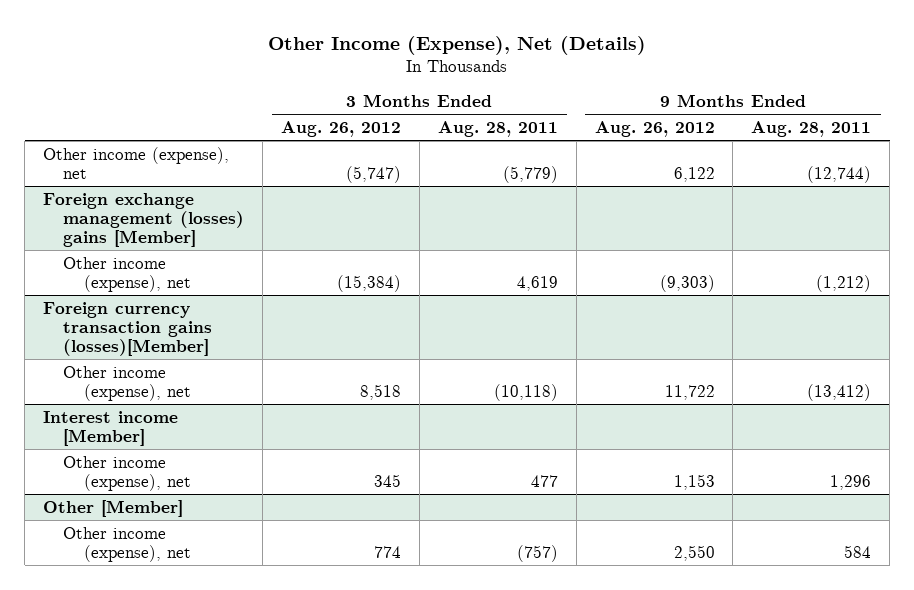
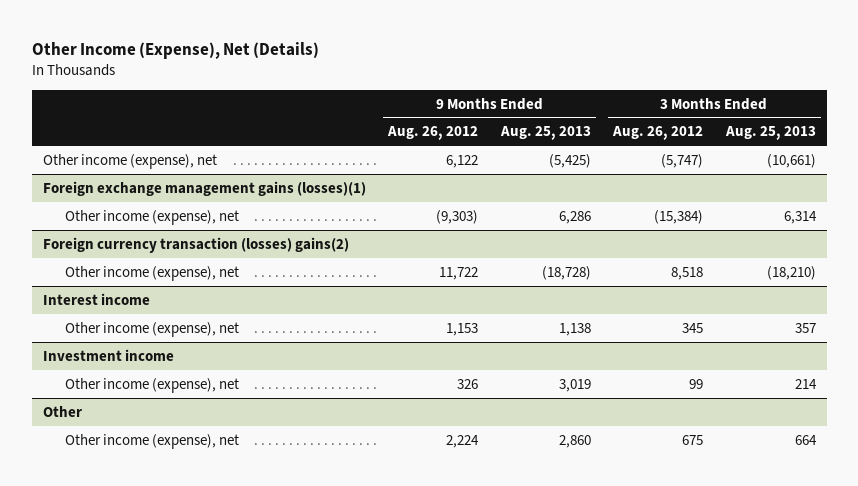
- | 3 Months Ended Aug. 26, 2012 | 3 Months Ended Aug. 28, 2011 | 9 Months Ended Aug. 26, 2012 | 9 Months Ended Aug. 28, 2011
+ | 9 Months Ended Aug. 26, 2012 | 9 Months Ended Aug. 25, 2013 | 3 Months Ended Aug. 26, 2012 | 3 Months Ended Aug. 25, 2013
- Foreign exchange management (losses) gains [Member]
+ Foreign exchange management gains (losses)(1)
- Foreign currency transaction gains (losses)[Member]
+ Foreign currency transaction (losses) gains(2)
- Interest income [Member]
+ Interest income
- Other [Member]
- Other income (expense), net | 774 | (757) | 2,550 | 584
+ Investment income
+ Other income (expense), net | 326 | 3,019 | 99 | 214
+ Other
+ Other income (expense), net | 2,224 | 2,860 | 675 | 664

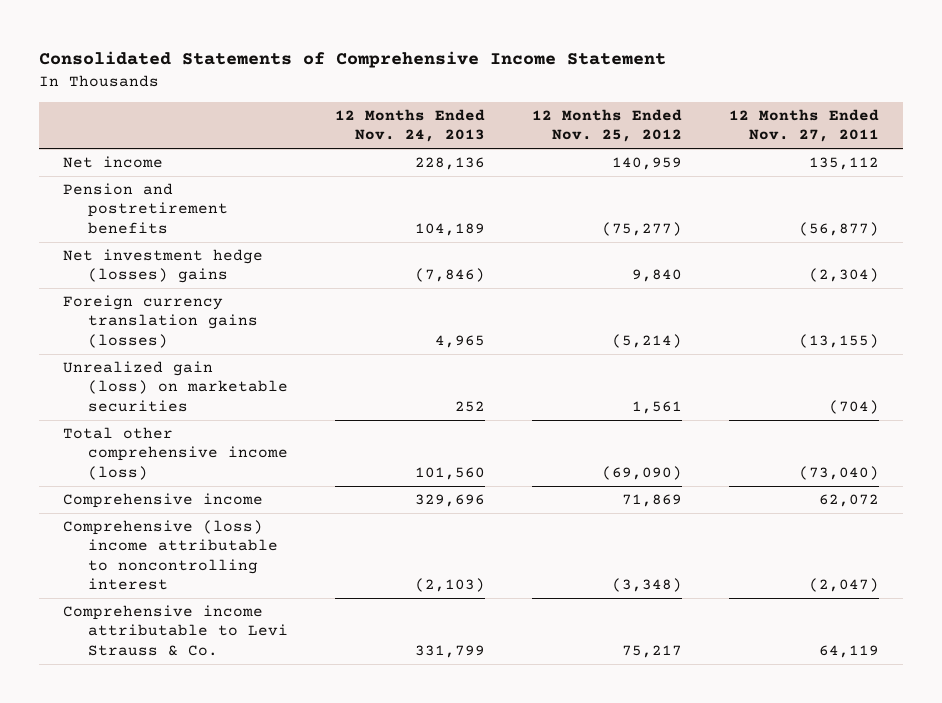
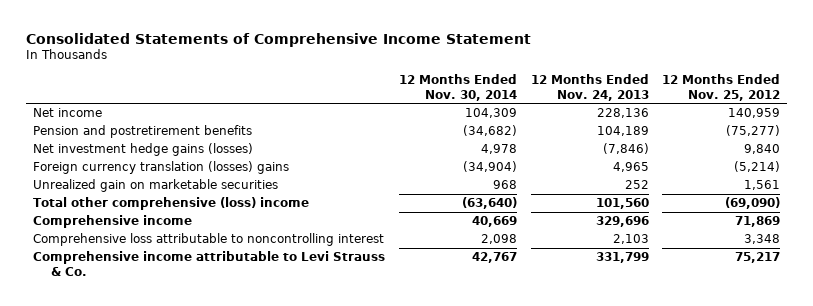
- | 12 Months Ended Nov. 24, 2013 | 12 Months Ended Nov. 25, 2012 | 12 Months Ended Nov. 27, 2011
+ | 12 Months Ended Nov. 30, 2014 | 12 Months Ended Nov. 24, 2013 | 12 Months Ended Nov. 25, 2012
- Net investment hedge (losses) gains | (7,846) | 9,840 | (2,304)
- Foreign currency translation gains (losses) | 4,965 | (5,214) | (13,155)
- Unrealized gain (loss) on marketable securities | 252 | 1,561 | (704)
- Total other comprehensive income (loss) | 101,560 | (69,090) | (73,040)
+ Net investment hedge gains (losses) | 4,978 | (7,846) | 9,840
+ Foreign currency translation (losses) gains | (34,904) | 4,965 | (5,214)
+ Unrealized gain on marketable securities | 968 | 252 | 1,561
+ Total other comprehensive (loss) income | (63,640) | 101,560 | (69,090)
- Comprehensive (loss) income attributable to noncontrolling interest | (2,103) | (3,348) | (2,047)
+ Comprehensive loss attributable to noncontrolling interest | 2,098 | 2,103 | 3,348

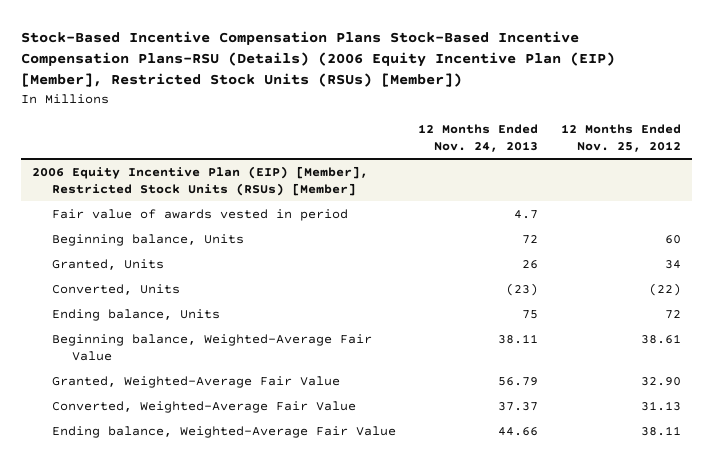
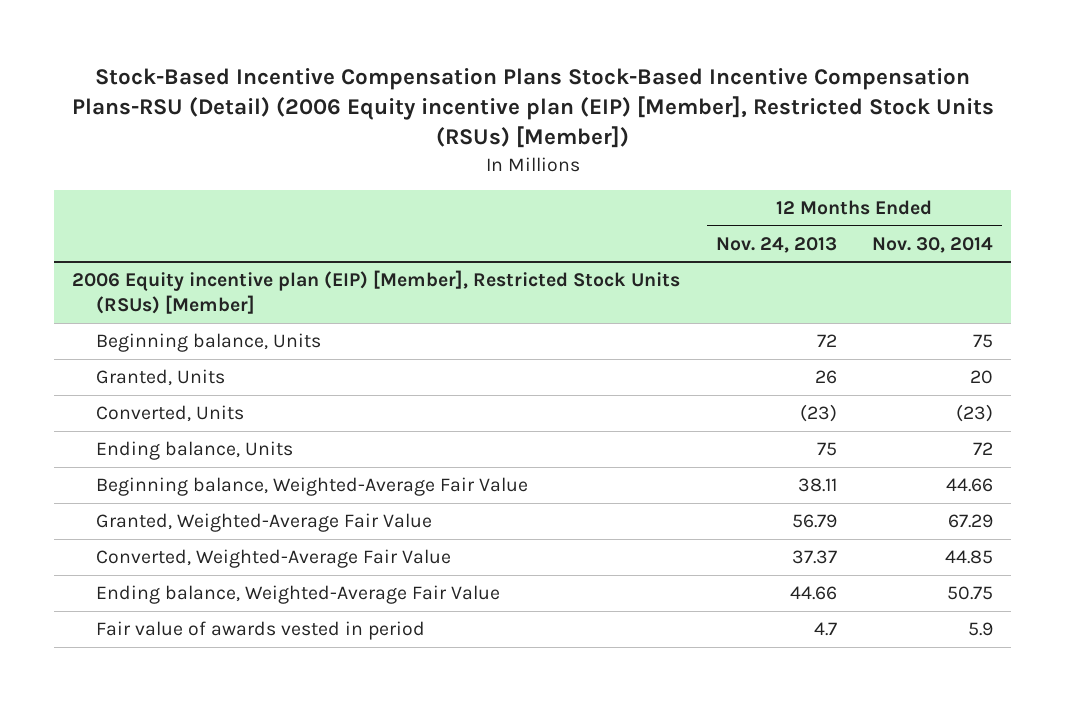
- Stock-Based Incentive Compensation Plans Stock-Based Incentive Compensation Plans-RSU (Details) (2006 Equity Incentive Plan (EIP) [Member], Restricted Stock Units (RSUs) [Member])
+ Stock-Based Incentive Compensation Plans Stock-Based Incentive Compensation Plans-RSU (Detail) (2006 Equity incentive plan (EIP) [Member], Restricted Stock Units (RSUs) [Member])
- | 12 Months Ended Nov. 24, 2013 | 12 Months Ended Nov. 25, 2012
+ | 12 Months Ended Nov. 24, 2013 | 12 Months Ended Nov. 30, 2014
- 2006 Equity Incentive Plan (EIP) [Member], Restricted Stock Units (RSUs) [Member]
- Fair value of awards vested in period | 4.7 |
+ 2006 Equity incentive plan (EIP) [Member], Restricted Stock Units (RSUs) [Member]
+ Fair value of awards vested in period | 4.7 | 5.9

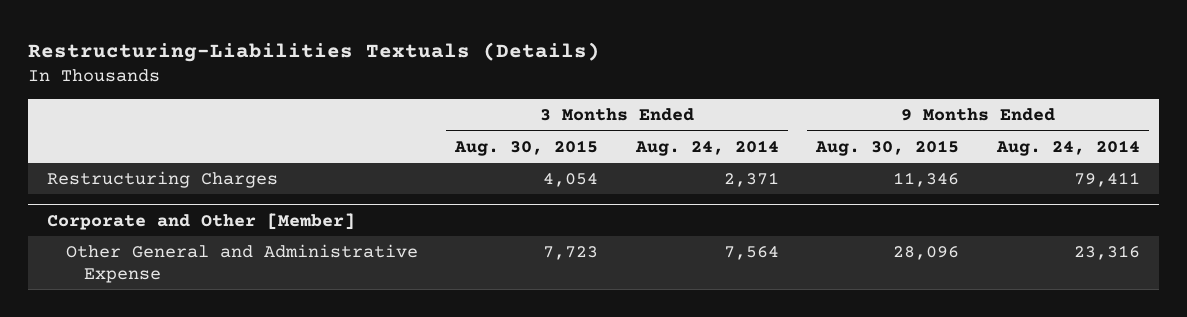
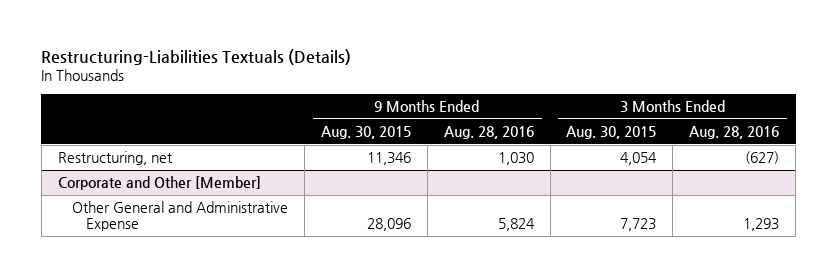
- | 3 Months Ended Aug. 30, 2015 | 3 Months Ended Aug. 24, 2014 | 9 Months Ended Aug. 30, 2015 | 9 Months Ended Aug. 24, 2014
+ | 9 Months Ended Aug. 30, 2015 | 9 Months Ended Aug. 28, 2016 | 3 Months Ended Aug. 30, 2015 | 3 Months Ended Aug. 28, 2016
- Restructuring Charges | 4,054 | 2,371 | 11,346 | 79,411
+ Restructuring, net | 11,346 | 1,030 | 4,054 | (627)

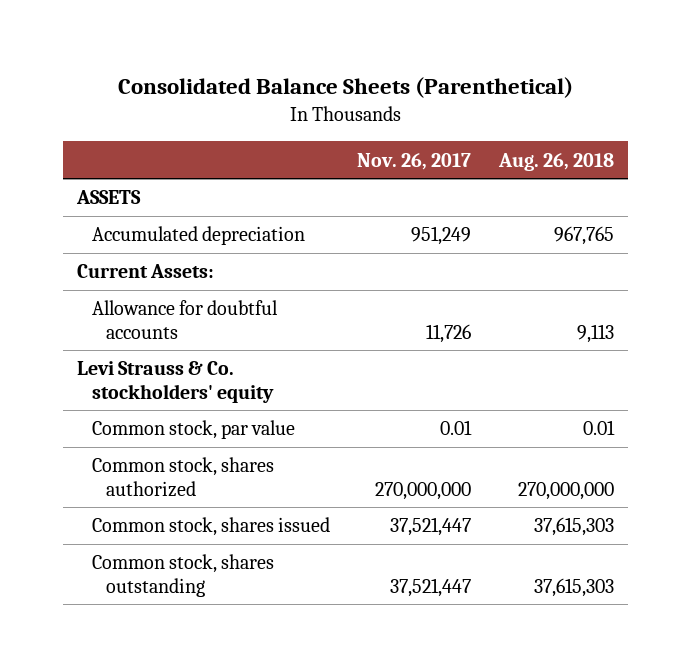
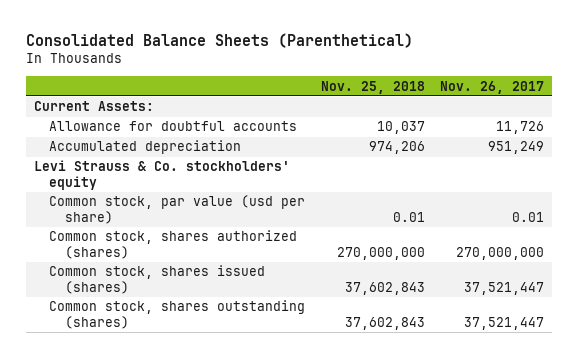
- | Nov. 26, 2017 | Aug. 26, 2018
+ | Nov. 25, 2018 | Nov. 26, 2017
- ASSETS
moved down: Accumulated depreciation | 974,206 | 951,249
- Common stock, par value | 0.01 | 0.01
- Common stock, shares authorized | 270,000,000 | 270,000,000
- Common stock, shares issued | 37,521,447 | 37,615,303
- Common stock, shares outstanding | 37,521,447 | 37,615,303
+ Common stock, par value (usd per share) | 0.01 | 0.01
+ Common stock, shares authorized (shares) | 270,000,000 | 270,000,000
+ Common stock, shares issued (shares) | 37,602,843 | 37,521,447
+ Common stock, shares outstanding (shares) | 37,602,843 | 37,521,447

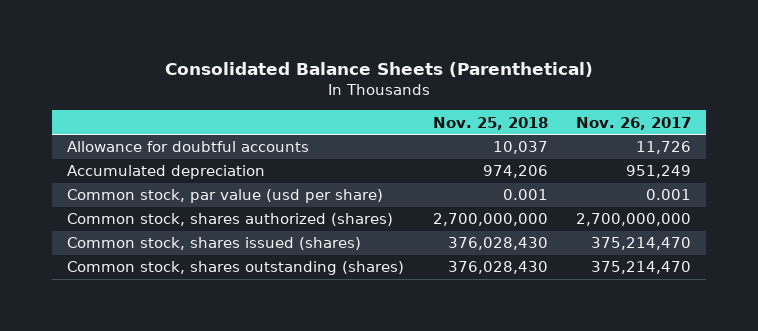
- Current Assets:
- Levi Strauss & Co. stockholders' equity
- Common stock, par value (usd per share) | 0.01 | 0.01
- Common stock, shares authorized (shares) | 270,000,000 | 270,000,000
- Common stock, shares issued (shares) | 37,602,843 | 37,521,447
- Common stock, shares outstanding (shares) | 37,602,843 | 37,521,447
+ Common stock, par value (usd per share) | 0.001 | 0.001
+ Common stock, shares authorized (shares) | 2,700,000,000 | 2,700,000,000
+ Common stock, shares issued (shares) | 376,028,430 | 375,214,470
+ Common stock, shares outstanding (shares) | 376,028,430 | 375,214,470

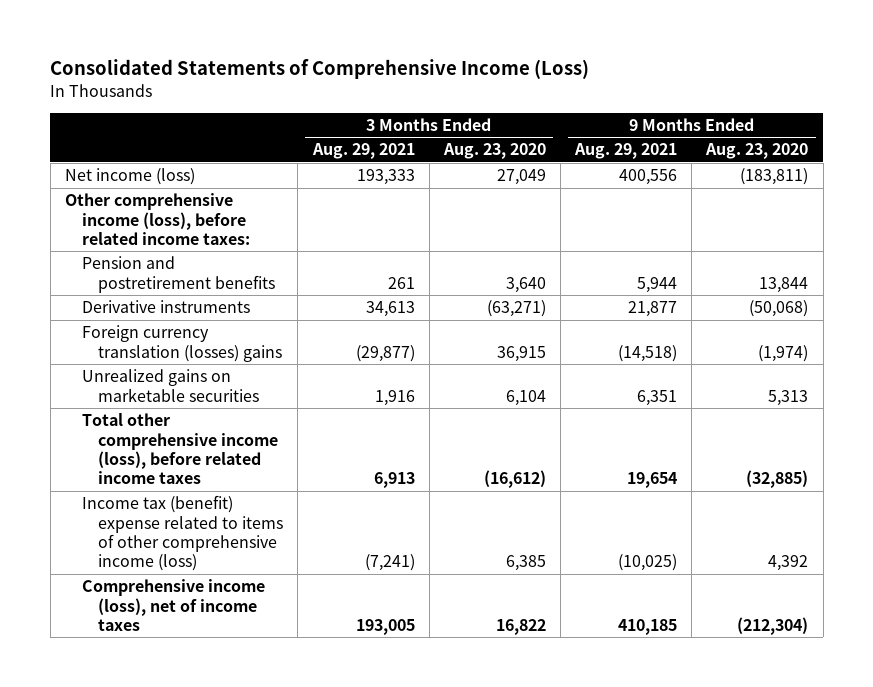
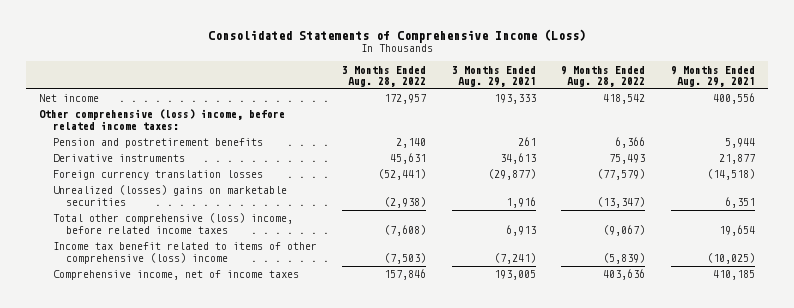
- | 3 Months Ended Aug. 29, 2021 | 3 Months Ended Aug. 23, 2020 | 9 Months Ended Aug. 29, 2021 | 9 Months Ended Aug. 23, 2020
+ | 3 Months Ended Aug. 28, 2022 | 3 Months Ended Aug. 29, 2021 | 9 Months Ended Aug. 28, 2022 | 9 Months Ended Aug. 29, 2021
- Net income (loss) | 193,333 | 27,049 | 400,556 | (183,811)
- Other comprehensive income (loss), before related income taxes:
+ Net income | 172,957 | 193,333 | 418,542 | 400,556
+ Other comprehensive (loss) income, before related income taxes:
- Foreign currency translation (losses) gains | (29,877) | 36,915 | (14,518) | (1,974)
- Unrealized gains on marketable securities | 1,916 | 6,104 | 6,351 | 5,313
- Total other comprehensive income (loss), before related income taxes | 6,913 | (16,612) | 19,654 | (32,885)
- Income tax (benefit) expense related to items of other comprehensive income (loss) | (7,241) | 6,385 | (10,025) | 4,392
- Comprehensive income (loss), net of income taxes | 193,005 | 16,822 | 410,185 | (212,304)
+ Foreign currency translation losses | (52,441) | (29,877) | (77,579) | (14,518)
+ Unrealized (losses) gains on marketable securities | (2,938) | 1,916 | (13,347) | 6,351
+ Total other comprehensive (loss) income, before related income taxes | (7,608) | 6,913 | (9,067) | 19,654
+ Income tax benefit related to items of other comprehensive (loss) income | (7,503) | (7,241) | (5,839) | (10,025)
+ Comprehensive income, net of income taxes | 157,846 | 193,005 | 403,636 | 410,185

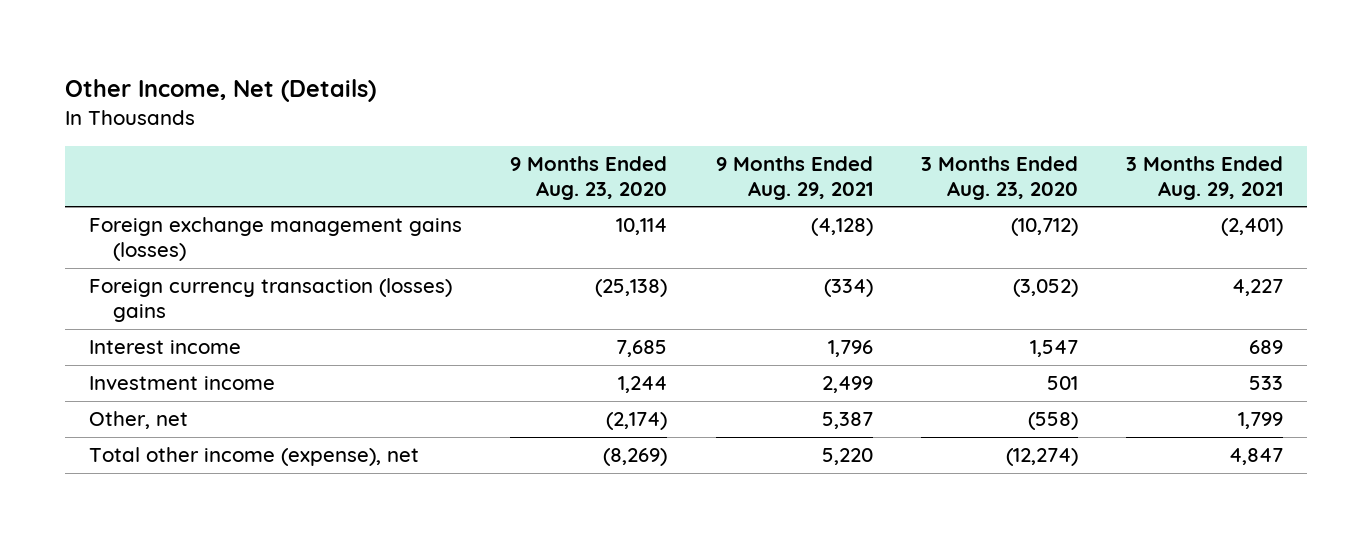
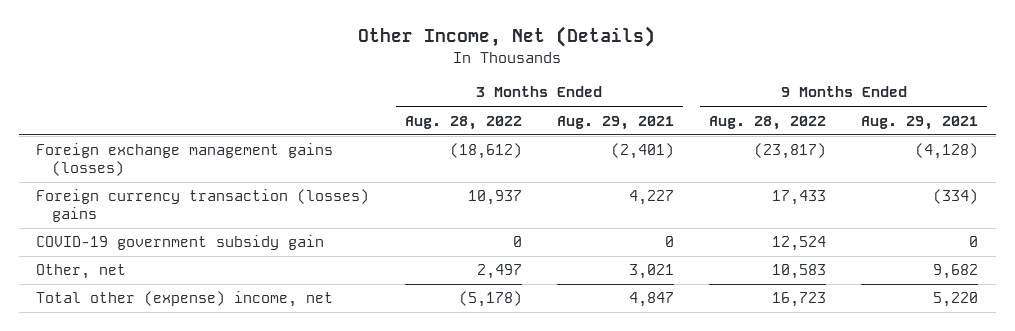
- | 9 Months Ended Aug. 23, 2020 | 9 Months Ended Aug. 29, 2021 | 3 Months Ended Aug. 23, 2020 | 3 Months Ended Aug. 29, 2021
+ | 3 Months Ended Aug. 28, 2022 | 3 Months Ended Aug. 29, 2021 | 9 Months Ended Aug. 28, 2022 | 9 Months Ended Aug. 29, 2021
- Interest income | 7,685 | 1,796 | 1,547 | 689
- Investment income | 1,244 | 2,499 | 501 | 533
- Other, net | (2,174) | 5,387 | (558) | 1,799
- Total other income (expense), net | (8,269) | 5,220 | (12,274) | 4,847
+ COVID-19 government subsidy gain | 0 | 0 | 12,524 | 0
+ Other, net | 2,497 | 3,021 | 10,583 | 9,682
+ Total other (expense) income, net | (5,178) | 4,847 | 16,723 | 5,220

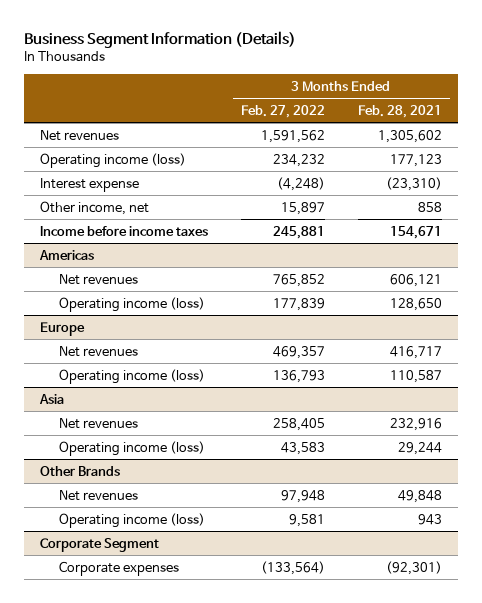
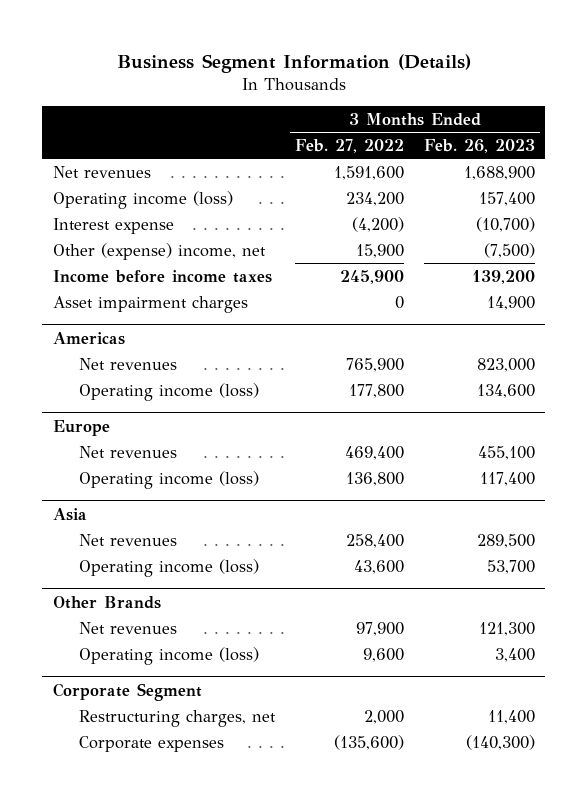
- | 3 Months Ended Feb. 27, 2022 | 3 Months Ended Feb. 28, 2021
+ | 3 Months Ended Feb. 27, 2022 | 3 Months Ended Feb. 26, 2023
- Net revenues | 1,591,562 | 1,305,602
- Operating income (loss) | 234,232 | 177,123
- Interest expense | (4,248) | (23,310)
- Other income, net | 15,897 | 858
- Income before income taxes | 245,881 | 154,671
+ Net revenues | 1,591,600 | 1,688,900
+ Operating income (loss) | 234,200 | 157,400
+ Interest expense | (4,200) | (10,700)
+ Other (expense) income, net | 15,900 | (7,500)
+ Income before income taxes | 245,900 | 139,200
+ Asset impairment charges | 0 | 14,900
@ Americas
- Net revenues | 765,852 | 606,121
- Operating income (loss) | 177,839 | 128,650
+ Net revenues | 765,900 | 823,000
+ Operating income (loss) | 177,800 | 134,600
@ Europe
- Net revenues | 469,357 | 416,717
- Operating income (loss) | 136,793 | 110,587
+ Net revenues | 469,400 | 455,100
+ Operating income (loss) | 136,800 | 117,400
@ Asia
- Net revenues | 258,405 | 232,916
- Operating income (loss) | 43,583 | 29,244
+ Net revenues | 258,400 | 289,500
+ Operating income (loss) | 43,600 | 53,700
@ Other Brands
- Net revenues | 97,948 | 49,848
- Operating income (loss) | 9,581 | 943
+ Net revenues | 97,900 | 121,300
+ Operating income (loss) | 9,600 | 3,400
@ Corporate Segment
- Corporate expenses | (133,564) | (92,301)
+ Restructuring charges, net | 2,000 | 11,400
+ Corporate expenses | (135,600) | (140,300)

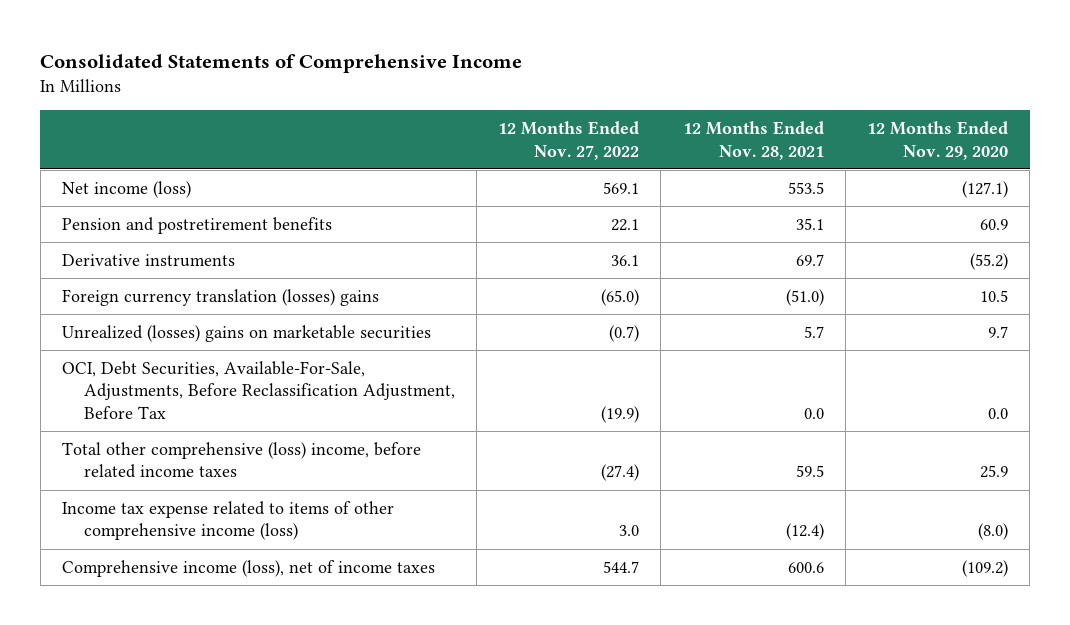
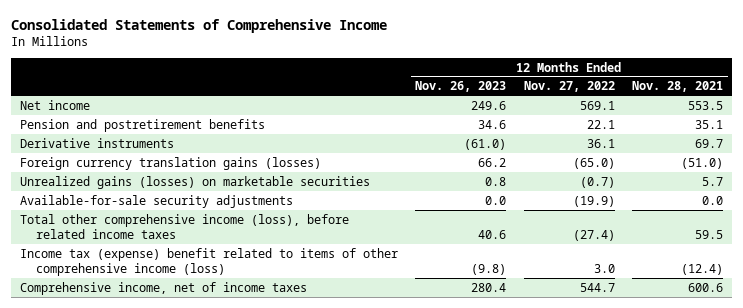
- | 12 Months Ended Nov. 27, 2022 | 12 Months Ended Nov. 28, 2021 | 12 Months Ended Nov. 29, 2020
+ | 12 Months Ended Nov. 26, 2023 | 12 Months Ended Nov. 27, 2022 | 12 Months Ended Nov. 28, 2021
- Net income (loss) | 569.1 | 553.5 | (127.1)
+ Net income | 249.6 | 569.1 | 553.5
- Foreign currency translation (losses) gains | (65.0) | (51.0) | 10.5
- Unrealized (losses) gains on marketable securities | (0.7) | 5.7 | 9.7
- OCI, Debt Securities, Available-For-Sale, Adjustments, Before Reclassification Adjustment, Before Tax | (19.9) | 0.0 | 0.0
- Total other comprehensive (loss) income, before related income taxes | (27.4) | 59.5 | 25.9
- Income tax expense related to items of other comprehensive income (loss) | 3.0 | (12.4) | (8.0)
- Comprehensive income (loss), net of income taxes | 544.7 | 600.6 | (109.2)
+ Foreign currency translation gains (losses) | 66.2 | (65.0) | (51.0)
+ Unrealized gains (losses) on marketable securities | 0.8 | (0.7) | 5.7
+ Available-for-sale security adjustments | 0.0 | (19.9) | 0.0
+ Total other comprehensive income (loss), before related income taxes | 40.6 | (27.4) | 59.5
+ Income tax (expense) benefit related to items of other comprehensive income (loss) | (9.8) | 3.0 | (12.4)
+ Comprehensive income, net of income taxes | 280.4 | 544.7 | 600.6

